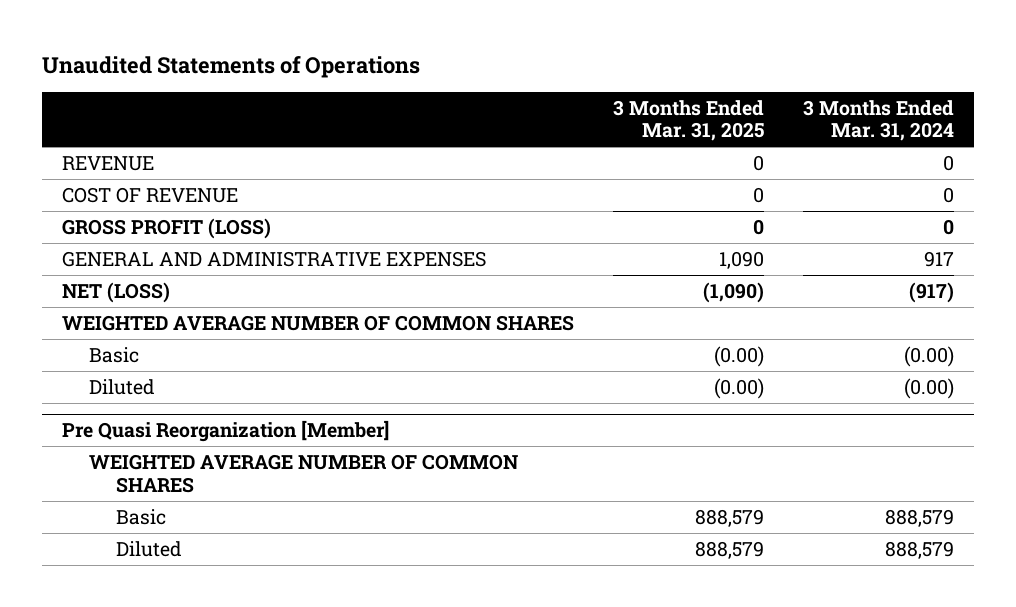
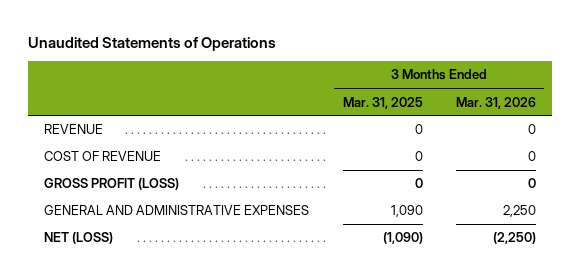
- | 3 Months Ended Mar. 31, 2025 | 3 Months Ended Mar. 31, 2024
+ | 3 Months Ended Mar. 31, 2025 | 3 Months Ended Mar. 31, 2026
- WEIGHTED AVERAGE NUMBER OF COMMON SHARES
- Basic | (0.00) | (0.00)
- Diluted | (0.00) | (0.00)
- Pre Quasi Reorganization [Member]
- WEIGHTED AVERAGE NUMBER OF COMMON SHARES
- Basic | 888,579 | 888,579
- Diluted | 888,579 | 888,579

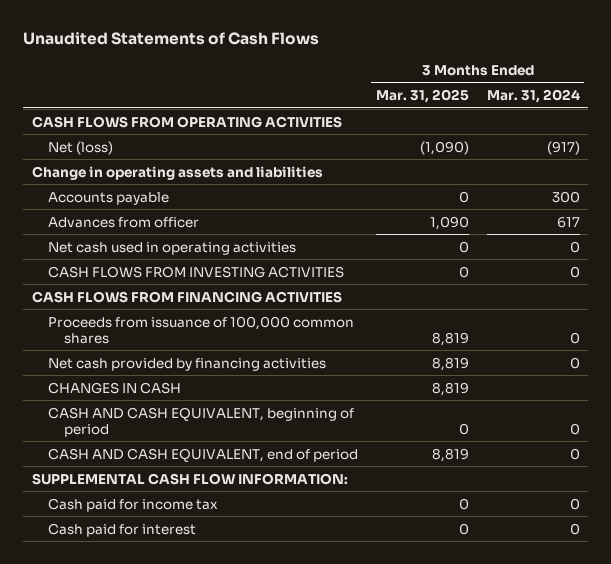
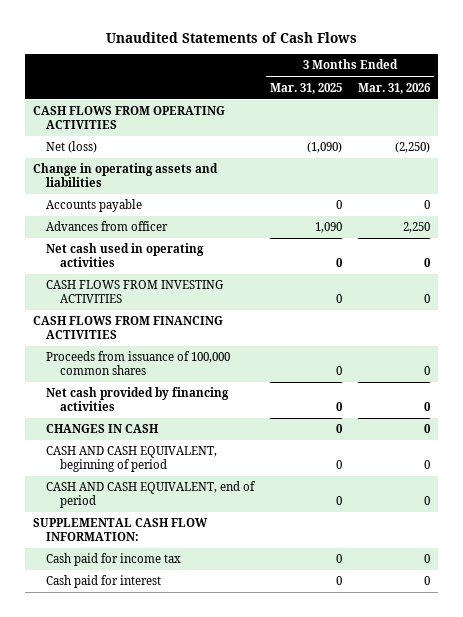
- | 3 Months Ended Mar. 31, 2025 | 3 Months Ended Mar. 31, 2024
+ | 3 Months Ended Mar. 31, 2025 | 3 Months Ended Mar. 31, 2026
- Proceeds from issuance of 100,000 common shares | 8,819 | 0
- Net cash provided by financing activities | 8,819 | 0
- CHANGES IN CASH | 8,819 |
+ Proceeds from issuance of 100,000 common shares | 0 | 0
+ Net cash provided by financing activities | 0 | 0
+ CHANGES IN CASH | 0 | 0
- CASH AND CASH EQUIVALENT, end of period | 8,819 | 0
+ CASH AND CASH EQUIVALENT, end of period | 0 | 0

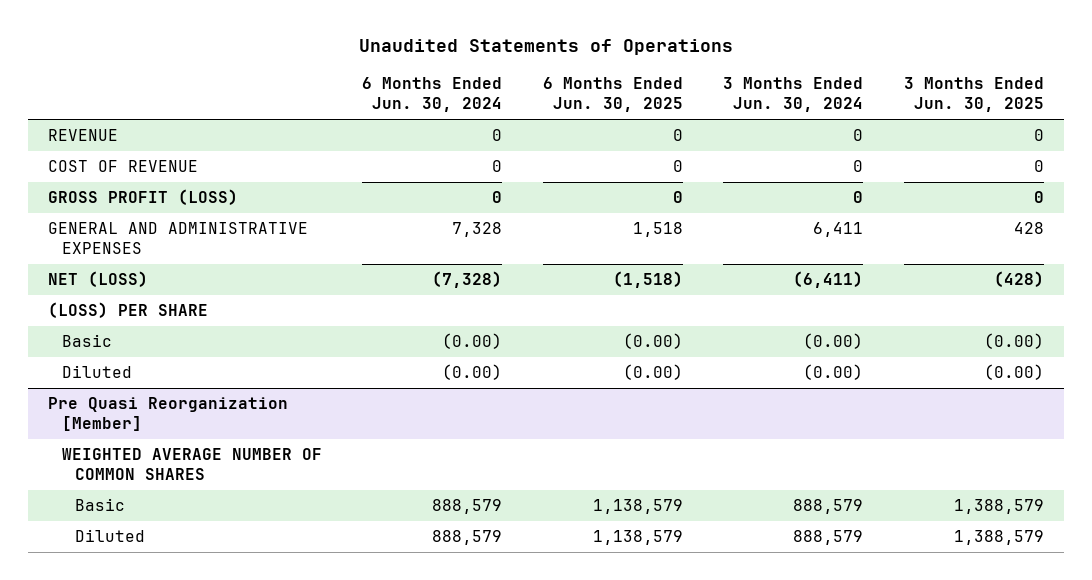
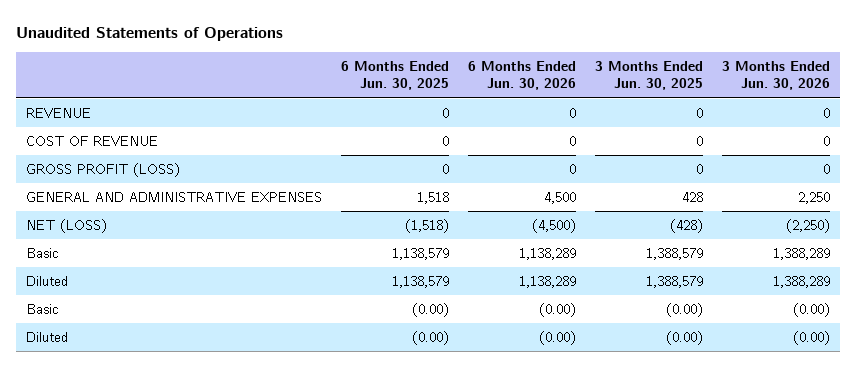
- | 6 Months Ended Jun. 30, 2024 | 6 Months Ended Jun. 30, 2025 | 3 Months Ended Jun. 30, 2024 | 3 Months Ended Jun. 30, 2025
+ | 6 Months Ended Jun. 30, 2025 | 6 Months Ended Jun. 30, 2026 | 3 Months Ended Jun. 30, 2025 | 3 Months Ended Jun. 30, 2026
- (LOSS) PER SHARE
- Pre Quasi Reorganization [Member]
- WEIGHTED AVERAGE NUMBER OF COMMON SHARES
moved down: Basic | (0.00) | (0.00) | (0.00) | (0.00)
moved down: Diluted | (0.00) | (0.00) | (0.00) | (0.00)

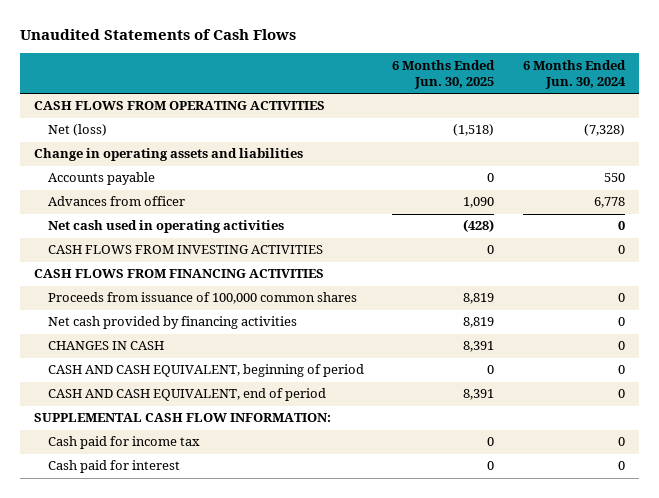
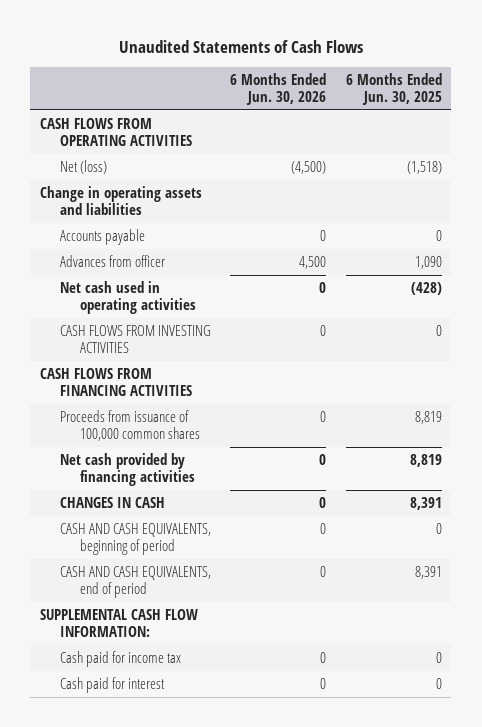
- | 6 Months Ended Jun. 30, 2025 | 6 Months Ended Jun. 30, 2024
+ | 6 Months Ended Jun. 30, 2026 | 6 Months Ended Jun. 30, 2025
- CASH AND CASH EQUIVALENT, beginning of period | 0 | 0
- CASH AND CASH EQUIVALENT, end of period | 8,391 | 0
+ CASH AND CASH EQUIVALENTS, beginning of period | 0 | 0
+ CASH AND CASH EQUIVALENTS, end of period | 0 | 8,391

